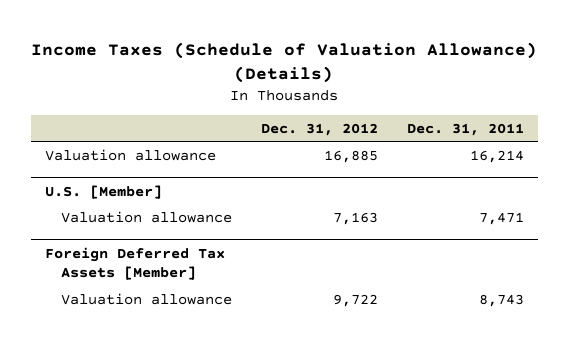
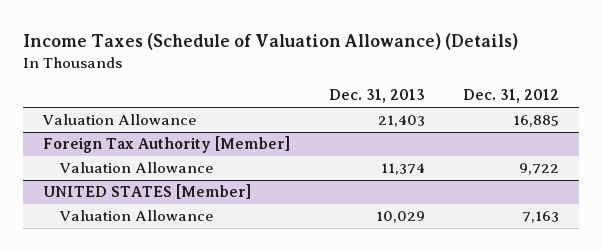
- | Dec. 31, 2012 | Dec. 31, 2011
+ | Dec. 31, 2013 | Dec. 31, 2012
- Valuation allowance | 16,885 | 16,214
- U.S. [Member]
- Valuation allowance | 7,163 | 7,471
- Foreign Deferred Tax Assets [Member]
- Valuation allowance | 9,722 | 8,743
+ Valuation Allowance | 21,403 | 16,885
+ Foreign Tax Authority [Member]
+ Valuation Allowance | 11,374 | 9,722
+ UNITED STATES [Member]
+ Valuation Allowance | 10,029 | 7,163

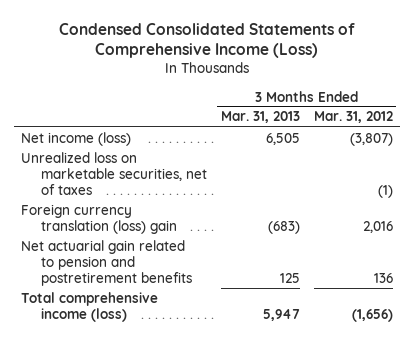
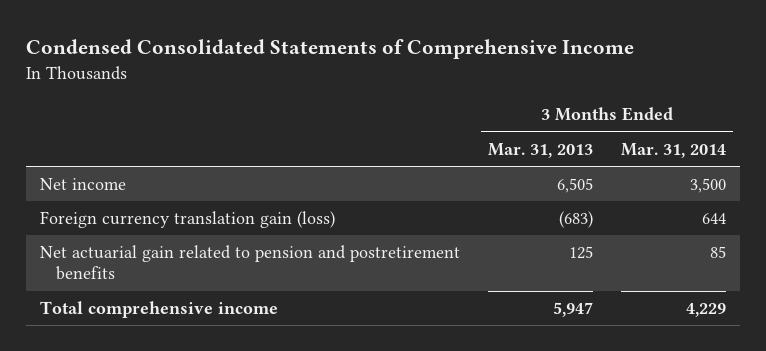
- Condensed Consolidated Statements of Comprehensive Income (Loss)
+ Condensed Consolidated Statements of Comprehensive Income
- | 3 Months Ended Mar. 31, 2013 | 3 Months Ended Mar. 31, 2012
+ | 3 Months Ended Mar. 31, 2013 | 3 Months Ended Mar. 31, 2014
- Net income (loss) | 6,505 | (3,807)
- Unrealized loss on marketable securities, net of taxes | | (1)
- Foreign currency translation (loss) gain | (683) | 2,016
+ Net income | 6,505 | 3,500
+ Foreign currency translation gain (loss) | (683) | 644
- Total comprehensive income (loss) | 5,947 | (1,656)
+ Total comprehensive income | 5,947 | 4,229

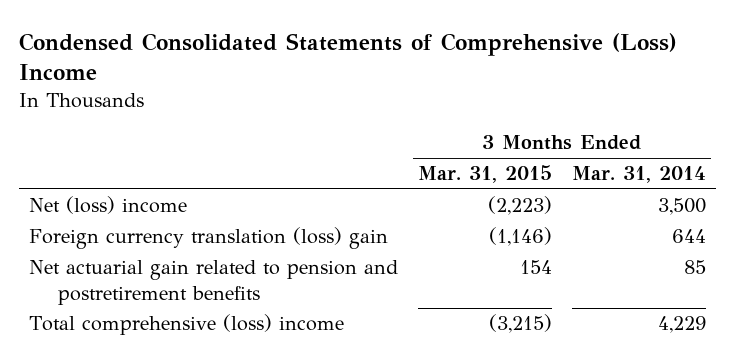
- Condensed Consolidated Statements of Comprehensive Income
+ Condensed Consolidated Statements of Comprehensive (Loss) Income
- | 3 Months Ended Mar. 31, 2013 | 3 Months Ended Mar. 31, 2014
+ | 3 Months Ended Mar. 31, 2015 | 3 Months Ended Mar. 31, 2014
- Net income | 6,505 | 3,500
- Foreign currency translation gain (loss) | (683) | 644
+ Net (loss) income | (2,223) | 3,500
+ Foreign currency translation (loss) gain | (1,146) | 644
- Total comprehensive income | 5,947 | 4,229
+ Total comprehensive (loss) income | (3,215) | 4,229

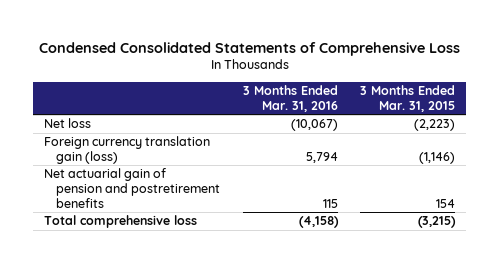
- Condensed Consolidated Statements of Comprehensive (Loss) Income
+ Condensed Consolidated Statements of Comprehensive Loss
- | 3 Months Ended Mar. 31, 2015 | 3 Months Ended Mar. 31, 2014
+ | 3 Months Ended Mar. 31, 2016 | 3 Months Ended Mar. 31, 2015
- Net (loss) income | (2,223) | 3,500
- Foreign currency translation (loss) gain | (1,146) | 644
- Net actuarial gain related to pension and postretirement benefits | 154 | 85
- Total comprehensive (loss) income | (3,215) | 4,229
+ Net loss | (10,067) | (2,223)
+ Foreign currency translation gain (loss) | 5,794 | (1,146)
+ Net actuarial gain of pension and postretirement benefits | 115 | 154
+ Total comprehensive loss | (4,158) | (3,215)

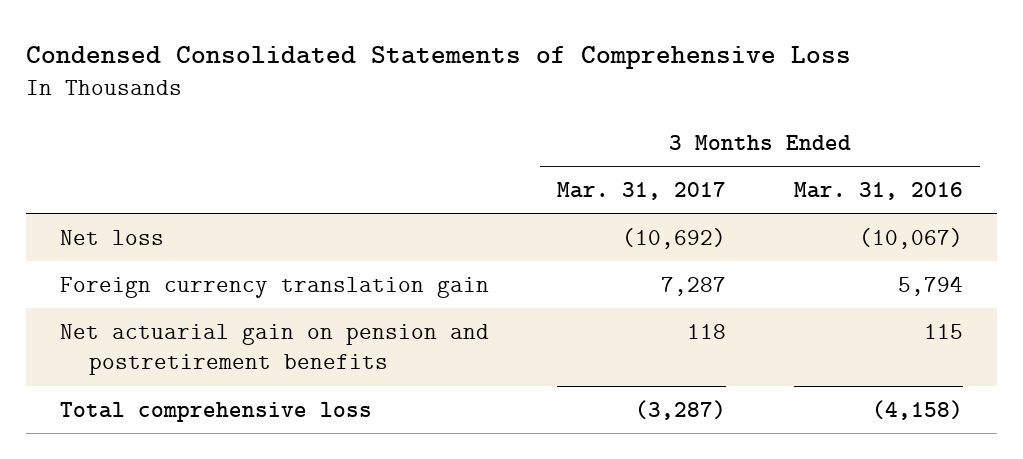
- | 3 Months Ended Mar. 31, 2016 | 3 Months Ended Mar. 31, 2015
+ | 3 Months Ended Mar. 31, 2017 | 3 Months Ended Mar. 31, 2016
- Foreign currency translation gain (loss) | 5,794 | (1,146)
- Net actuarial gain of pension and postretirement benefits | 115 | 154
+ Foreign currency translation gain | 7,287 | 5,794
+ Net actuarial gain on pension and postretirement benefits | 118 | 115

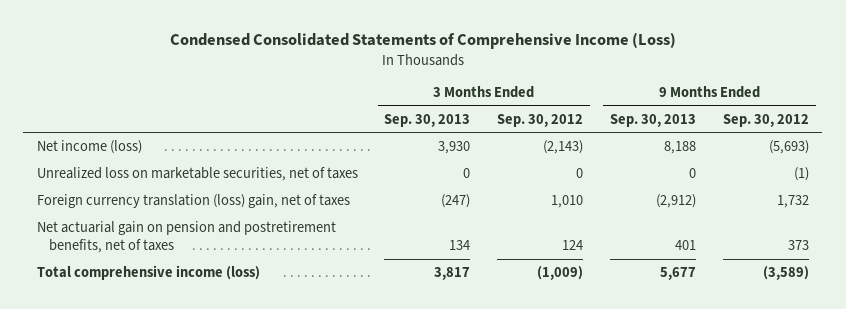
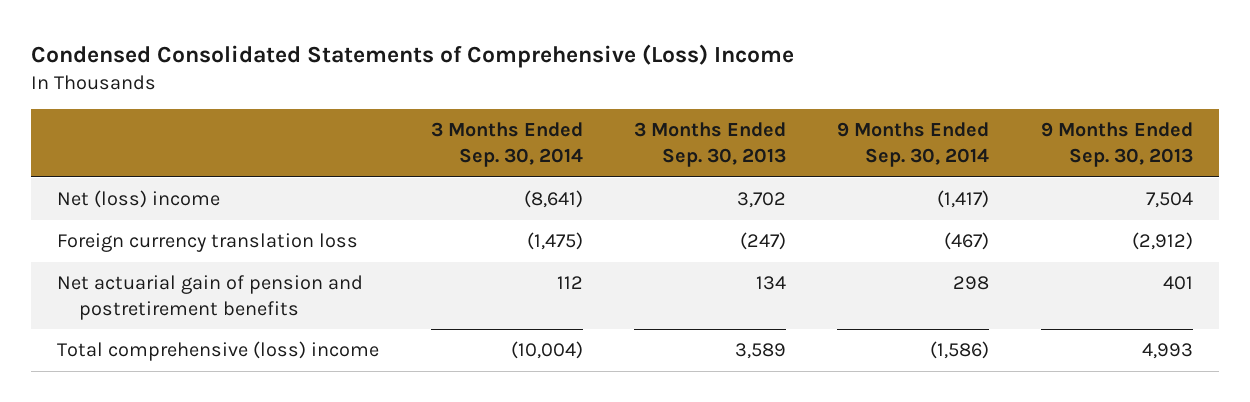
- Condensed Consolidated Statements of Comprehensive Income (Loss)
+ Condensed Consolidated Statements of Comprehensive (Loss) Income
- | 3 Months Ended Sep. 30, 2013 | 3 Months Ended Sep. 30, 2012 | 9 Months Ended Sep. 30, 2013 | 9 Months Ended Sep. 30, 2012
+ | 3 Months Ended Sep. 30, 2014 | 3 Months Ended Sep. 30, 2013 | 9 Months Ended Sep. 30, 2014 | 9 Months Ended Sep. 30, 2013
- Net income (loss) | 3,930 | (2,143) | 8,188 | (5,693)
- Unrealized loss on marketable securities, net of taxes | 0 | 0 | 0 | (1)
- Foreign currency translation (loss) gain, net of taxes | (247) | 1,010 | (2,912) | 1,732
- Net actuarial gain on pension and postretirement benefits, net of taxes | 134 | 124 | 401 | 373
- Total comprehensive income (loss) | 3,817 | (1,009) | 5,677 | (3,589)
+ Net (loss) income | (8,641) | 3,702 | (1,417) | 7,504
+ Foreign currency translation loss | (1,475) | (247) | (467) | (2,912)
+ Net actuarial gain of pension and postretirement benefits | 112 | 134 | 298 | 401
+ Total comprehensive (loss) income | (10,004) | 3,589 | (1,586) | 4,993

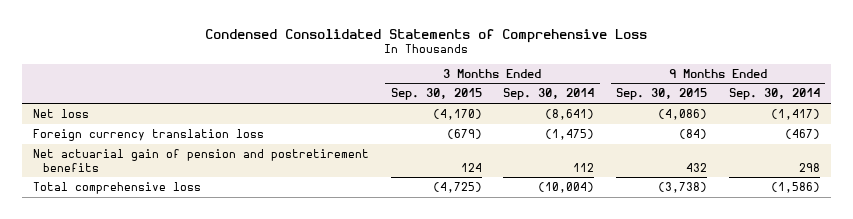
- Condensed Consolidated Statements of Comprehensive (Loss) Income
+ Condensed Consolidated Statements of Comprehensive Loss
- | 3 Months Ended Sep. 30, 2014 | 3 Months Ended Sep. 30, 2013 | 9 Months Ended Sep. 30, 2014 | 9 Months Ended Sep. 30, 2013
+ | 3 Months Ended Sep. 30, 2015 | 3 Months Ended Sep. 30, 2014 | 9 Months Ended Sep. 30, 2015 | 9 Months Ended Sep. 30, 2014
- Net (loss) income | (8,641) | 3,702 | (1,417) | 7,504
+ Net loss | (4,170) | (8,641) | (4,086) | (1,417)
- Total comprehensive (loss) income | (10,004) | 3,589 | (1,586) | 4,993
+ Total comprehensive loss | (4,725) | (10,004) | (3,738) | (1,586)

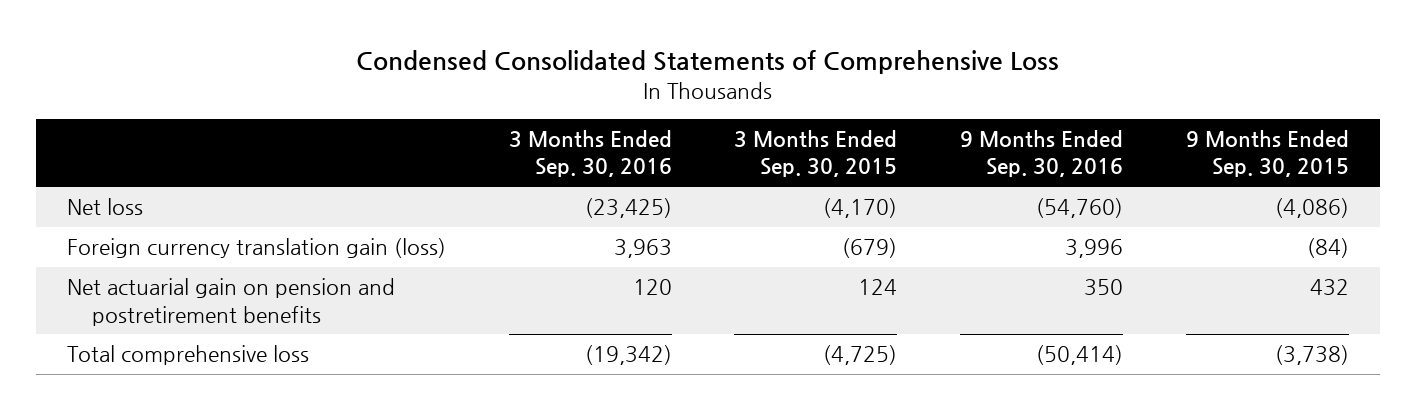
- | 3 Months Ended Sep. 30, 2015 | 3 Months Ended Sep. 30, 2014 | 9 Months Ended Sep. 30, 2015 | 9 Months Ended Sep. 30, 2014
+ | 3 Months Ended Sep. 30, 2016 | 3 Months Ended Sep. 30, 2015 | 9 Months Ended Sep. 30, 2016 | 9 Months Ended Sep. 30, 2015
- Foreign currency translation loss | (679) | (1,475) | (84) | (467)
- Net actuarial gain of pension and postretirement benefits | 124 | 112 | 432 | 298
+ Foreign currency translation gain (loss) | 3,963 | (679) | 3,996 | (84)
+ Net actuarial gain on pension and postretirement benefits | 120 | 124 | 350 | 432

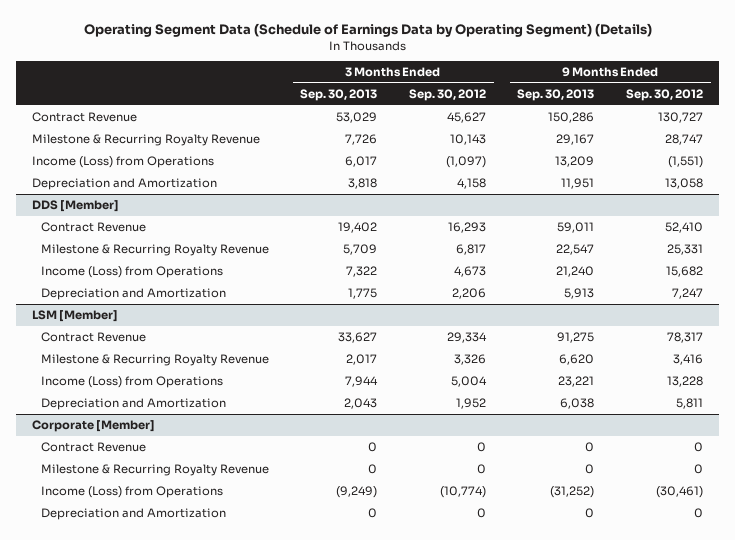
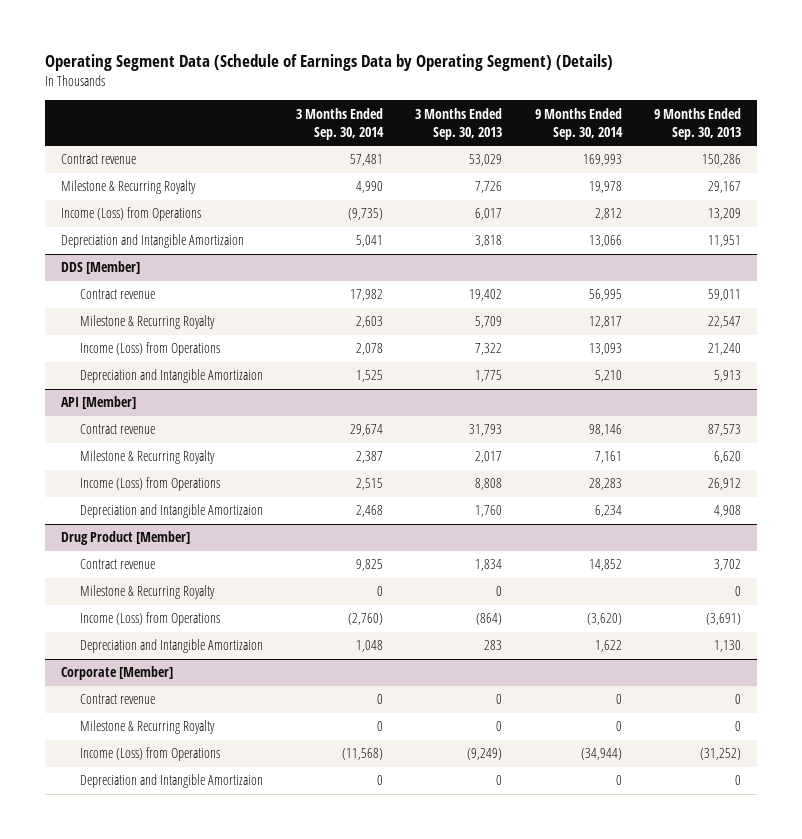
- | 3 Months Ended Sep. 30, 2013 | 3 Months Ended Sep. 30, 2012 | 9 Months Ended Sep. 30, 2013 | 9 Months Ended Sep. 30, 2012
+ | 3 Months Ended Sep. 30, 2014 | 3 Months Ended Sep. 30, 2013 | 9 Months Ended Sep. 30, 2014 | 9 Months Ended Sep. 30, 2013
- Contract Revenue | 53,029 | 45,627 | 150,286 | 130,727
- Milestone & Recurring Royalty Revenue | 7,726 | 10,143 | 29,167 | 28,747
+ Contract revenue | 57,481 | 53,029 | 169,993 | 150,286
+ Milestone & Recurring Royalty | 4,990 | 7,726 | 19,978 | 29,167
- Depreciation and Amortization | 3,818 | 4,158 | 11,951 | 13,058
+ Depreciation and Intangible Amortizaion | 5,041 | 3,818 | 13,066 | 11,951
@ DDS [Member]
- Contract Revenue | 19,402 | 16,293 | 59,011 | 52,410
- Milestone & Recurring Royalty Revenue | 5,709 | 6,817 | 22,547 | 25,331
+ Contract revenue | 17,982 | 19,402 | 56,995 | 59,011
+ Milestone & Recurring Royalty | 2,603 | 5,709 | 12,817 | 22,547
- Depreciation and Amortization | 1,775 | 2,206 | 5,913 | 7,247
- LSM [Member]
- Contract Revenue | 33,627 | 29,334 | 91,275 | 78,317
- Milestone & Recurring Royalty Revenue | 2,017 | 3,326 | 6,620 | 3,416
- Income (Loss) from Operations | 7,944 | 5,004 | 23,221 | 13,228
- Depreciation and Amortization | 2,043 | 1,952 | 6,038 | 5,811
@ DDS [Member]
+ Depreciation and Intangible Amortizaion | 1,525 | 1,775 | 5,210 | 5,913
+ API [Member]
+ Contract revenue | 29,674 | 31,793 | 98,146 | 87,573
+ Milestone & Recurring Royalty | 2,387 | 2,017 | 7,161 | 6,620
+ Income (Loss) from Operations | 2,515 | 8,808 | 28,283 | 26,912
+ Depreciation and Intangible Amortizaion | 2,468 | 1,760 | 6,234 | 4,908
+ Drug Product [Member]
+ Contract revenue | 9,825 | 1,834 | 14,852 | 3,702
+ Milestone & Recurring Royalty | 0 | 0 | | 0
+ Income (Loss) from Operations | (2,760) | (864) | (3,620) | (3,691)
+ Depreciation and Intangible Amortizaion | 1,048 | 283 | 1,622 | 1,130
@ Corporate [Member]
- Contract Revenue | 0 | 0 | 0 | 0
- Milestone & Recurring Royalty Revenue | 0 | 0 | 0 | 0
+ Contract revenue | 0 | 0 | 0 | 0
+ Milestone & Recurring Royalty | 0 | 0 | 0 | 0
- Depreciation and Amortization | 0 | 0 | 0 | 0
+ Depreciation and Intangible Amortizaion | 0 | 0 | 0 | 0

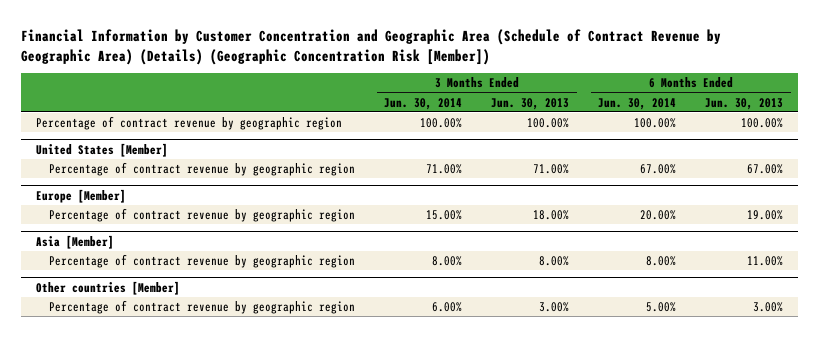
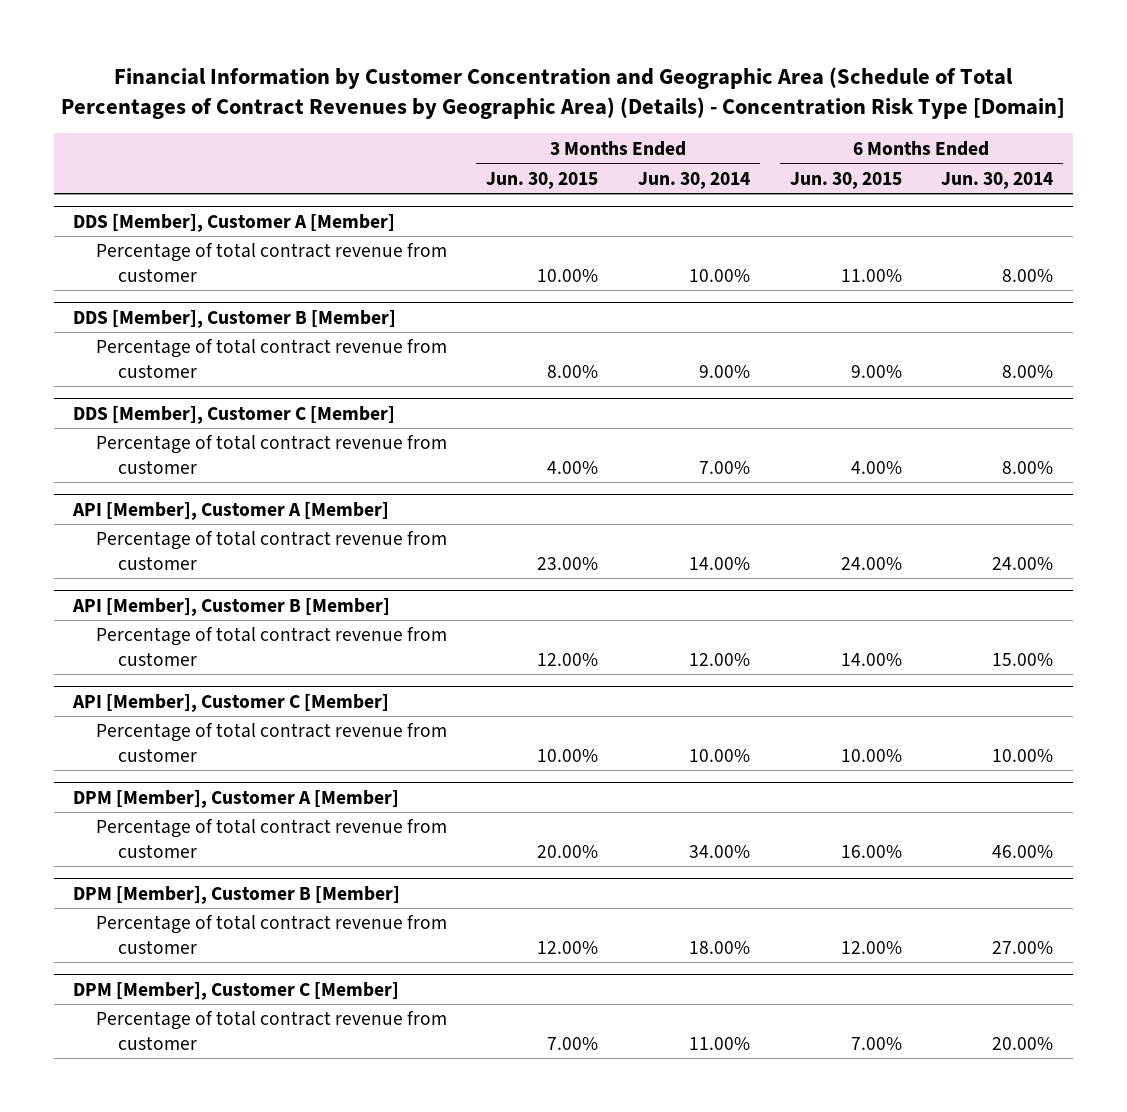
- Financial Information by Customer Concentration and Geographic Area (Schedule of Contract Revenue by Geographic Area) (Details) (Geographic Concentration Risk [Member])
+ Financial Information by Customer Concentration and Geographic Area (Schedule of Total Percentages of Contract Revenues by Geographic Area) (Details) - Concentration Risk Type [Domain]
- | 3 Months Ended Jun. 30, 2014 | 3 Months Ended Jun. 30, 2013 | 6 Months Ended Jun. 30, 2014 | 6 Months Ended Jun. 30, 2013
+ | 3 Months Ended Jun. 30, 2015 | 3 Months Ended Jun. 30, 2014 | 6 Months Ended Jun. 30, 2015 | 6 Months Ended Jun. 30, 2014
- Percentage of contract revenue by geographic region | 100.00% | 100.00% | 100.00% | 100.00%
- United States [Member]
- Percentage of contract revenue by geographic region | 71.00% | 71.00% | 67.00% | 67.00%
- Europe [Member]
- Percentage of contract revenue by geographic region | 15.00% | 18.00% | 20.00% | 19.00%
- Asia [Member]
- Percentage of contract revenue by geographic region | 8.00% | 8.00% | 8.00% | 11.00%
- Other countries [Member]
- Percentage of contract revenue by geographic region | 6.00% | 3.00% | 5.00% | 3.00%
+ DDS [Member], Customer A [Member]
+ Percentage of total contract revenue from customer | 10.00% | 10.00% | 11.00% | 8.00%
+ DDS [Member], Customer B [Member]
+ Percentage of total contract revenue from customer | 8.00% | 9.00% | 9.00% | 8.00%
+ DDS [Member], Customer C [Member]
+ Percentage of total contract revenue from customer | 4.00% | 7.00% | 4.00% | 8.00%
+ API [Member], Customer A [Member]
+ Percentage of total contract revenue from customer | 23.00% | 14.00% | 24.00% | 24.00%
+ API [Member], Customer B [Member]
+ Percentage of total contract revenue from customer | 12.00% | 12.00% | 14.00% | 15.00%
+ API [Member], Customer C [Member]
+ Percentage of total contract revenue from customer | 10.00% | 10.00% | 10.00% | 10.00%
+ DPM [Member], Customer A [Member]
+ Percentage of total contract revenue from customer | 20.00% | 34.00% | 16.00% | 46.00%
+ DPM [Member], Customer B [Member]
+ Percentage of total contract revenue from customer | 12.00% | 18.00% | 12.00% | 27.00%
+ DPM [Member], Customer C [Member]
+ Percentage of total contract revenue from customer | 7.00% | 11.00% | 7.00% | 20.00%

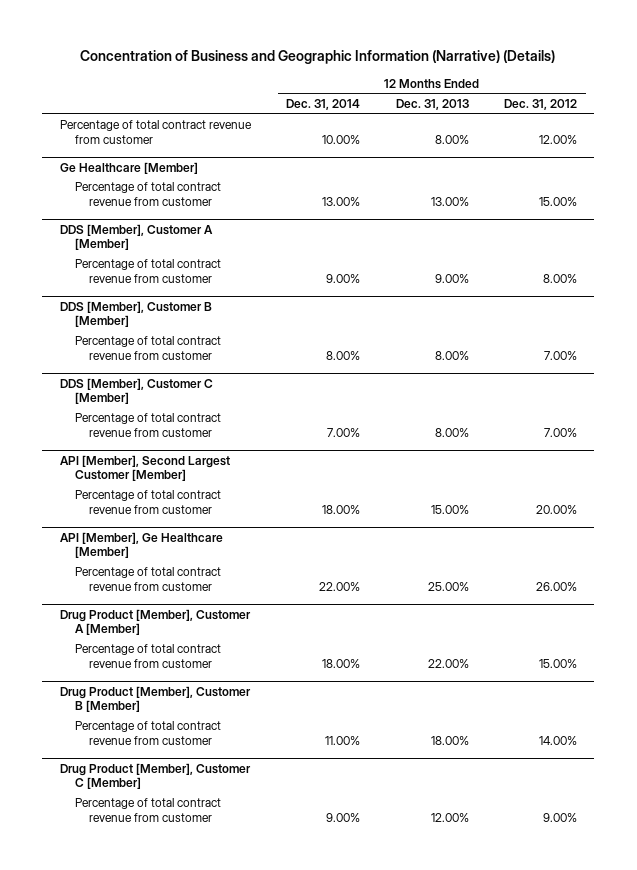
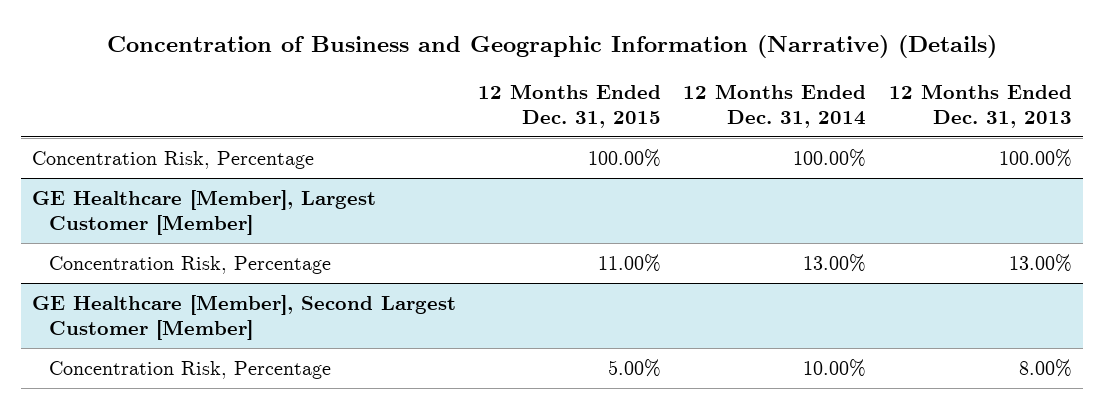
- | 12 Months Ended Dec. 31, 2014 | 12 Months Ended Dec. 31, 2013 | 12 Months Ended Dec. 31, 2012
+ | 12 Months Ended Dec. 31, 2015 | 12 Months Ended Dec. 31, 2014 | 12 Months Ended Dec. 31, 2013
- Percentage of total contract revenue from customer | 10.00% | 8.00% | 12.00%
- Ge Healthcare [Member]
- Percentage of total contract revenue from customer | 13.00% | 13.00% | 15.00%
- DDS [Member], Customer A [Member]
- Percentage of total contract revenue from customer | 9.00% | 9.00% | 8.00%
- DDS [Member], Customer B [Member]
- Percentage of total contract revenue from customer | 8.00% | 8.00% | 7.00%
- DDS [Member], Customer C [Member]
- Percentage of total contract revenue from customer | 7.00% | 8.00% | 7.00%
- API [Member], Second Largest Customer [Member]
- Percentage of total contract revenue from customer | 18.00% | 15.00% | 20.00%
- API [Member], Ge Healthcare [Member]
- Percentage of total contract revenue from customer | 22.00% | 25.00% | 26.00%
- Drug Product [Member], Customer A [Member]
- Percentage of total contract revenue from customer | 18.00% | 22.00% | 15.00%
- Drug Product [Member], Customer B [Member]
- Percentage of total contract revenue from customer | 11.00% | 18.00% | 14.00%
- Drug Product [Member], Customer C [Member]
- Percentage of total contract revenue from customer | 9.00% | 12.00% | 9.00%
+ Concentration Risk, Percentage | 100.00% | 100.00% | 100.00%
+ GE Healthcare [Member], Largest Customer [Member]
+ Concentration Risk, Percentage | 11.00% | 13.00% | 13.00%
+ GE Healthcare [Member], Second Largest Customer [Member]
+ Concentration Risk, Percentage | 5.00% | 10.00% | 8.00%

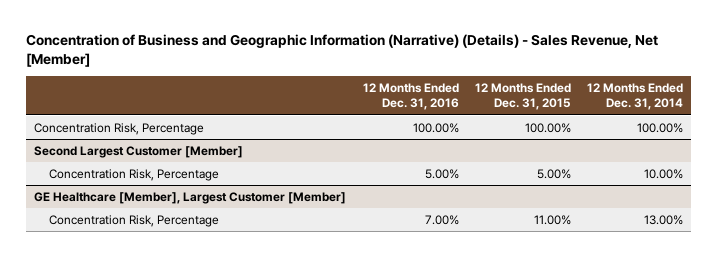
- Concentration of Business and Geographic Information (Narrative) (Details)
+ Concentration of Business and Geographic Information (Narrative) (Details) - Sales Revenue, Net [Member]
- | 12 Months Ended Dec. 31, 2015 | 12 Months Ended Dec. 31, 2014 | 12 Months Ended Dec. 31, 2013
+ | 12 Months Ended Dec. 31, 2016 | 12 Months Ended Dec. 31, 2015 | 12 Months Ended Dec. 31, 2014
+ Second Largest Customer [Member]
+ Concentration Risk, Percentage | 5.00% | 5.00% | 10.00%
- GE Healthcare [Member], Second Largest Customer [Member]
- Concentration Risk, Percentage | 5.00% | 10.00% | 8.00%

